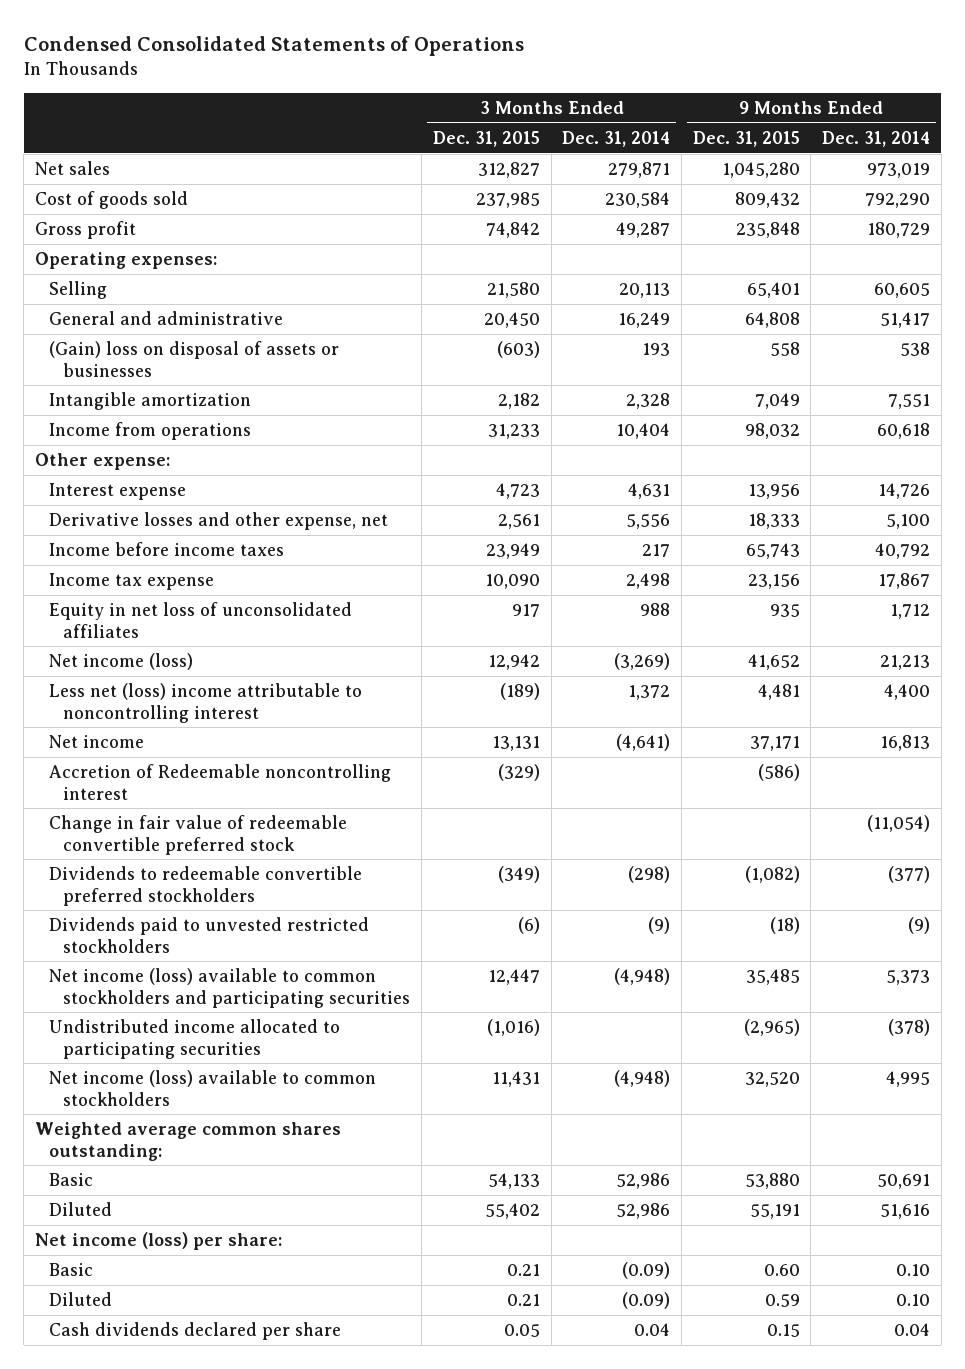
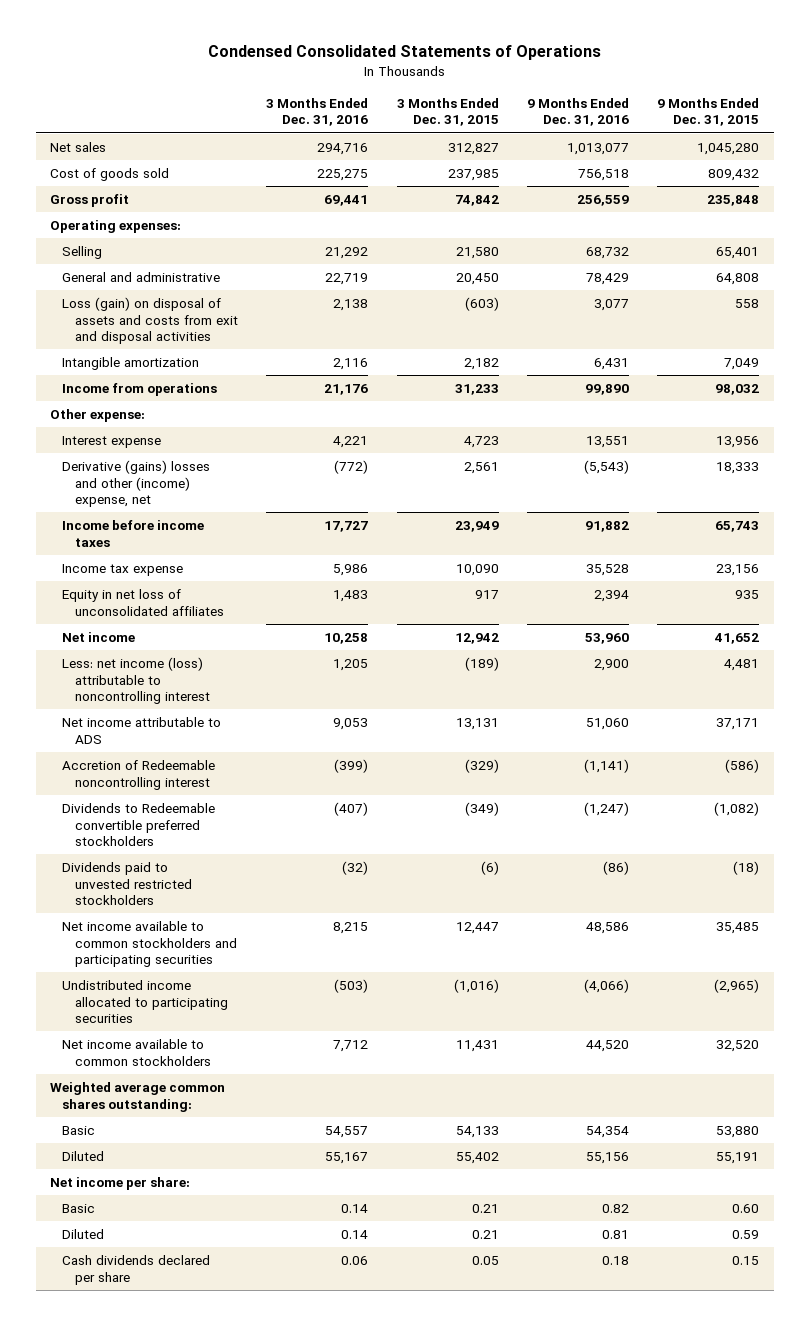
- | 3 Months Ended Dec. 31, 2015 | 3 Months Ended Dec. 31, 2014 | 9 Months Ended Dec. 31, 2015 | 9 Months Ended Dec. 31, 2014
+ | 3 Months Ended Dec. 31, 2016 | 3 Months Ended Dec. 31, 2015 | 9 Months Ended Dec. 31, 2016 | 9 Months Ended Dec. 31, 2015
- (Gain) loss on disposal of assets or businesses | (603) | 193 | 558 | 538
+ Loss (gain) on disposal of assets and costs from exit and disposal activities | 2,138 | (603) | 3,077 | 558
- Derivative losses and other expense, net | 2,561 | 5,556 | 18,333 | 5,100
+ Derivative (gains) losses and other (income) expense, net | (772) | 2,561 | (5,543) | 18,333
- Net income (loss) | 12,942 | (3,269) | 41,652 | 21,213
- Less net (loss) income attributable to noncontrolling interest | (189) | 1,372 | 4,481 | 4,400
- Net income | 13,131 | (4,641) | 37,171 | 16,813
+ Net income | 10,258 | 12,942 | 53,960 | 41,652
+ Less: net income (loss) attributable to noncontrolling interest | 1,205 | (189) | 2,900 | 4,481
+ Net income attributable to ADS | 9,053 | 13,131 | 51,060 | 37,171
- Change in fair value of redeemable convertible preferred stock | | | | (11,054)
- Dividends to redeemable convertible preferred stockholders | (349) | (298) | (1,082) | (377)
+ Dividends to Redeemable convertible preferred stockholders | (407) | (349) | (1,247) | (1,082)
- Net income (loss) available to common stockholders and participating securities | 12,447 | (4,948) | 35,485 | 5,373
+ Net income available to common stockholders and participating securities | 8,215 | 12,447 | 48,586 | 35,485
- Net income (loss) available to common stockholders | 11,431 | (4,948) | 32,520 | 4,995
+ Net income available to common stockholders | 7,712 | 11,431 | 44,520 | 32,520
- Net income (loss) per share:
+ Net income per share:

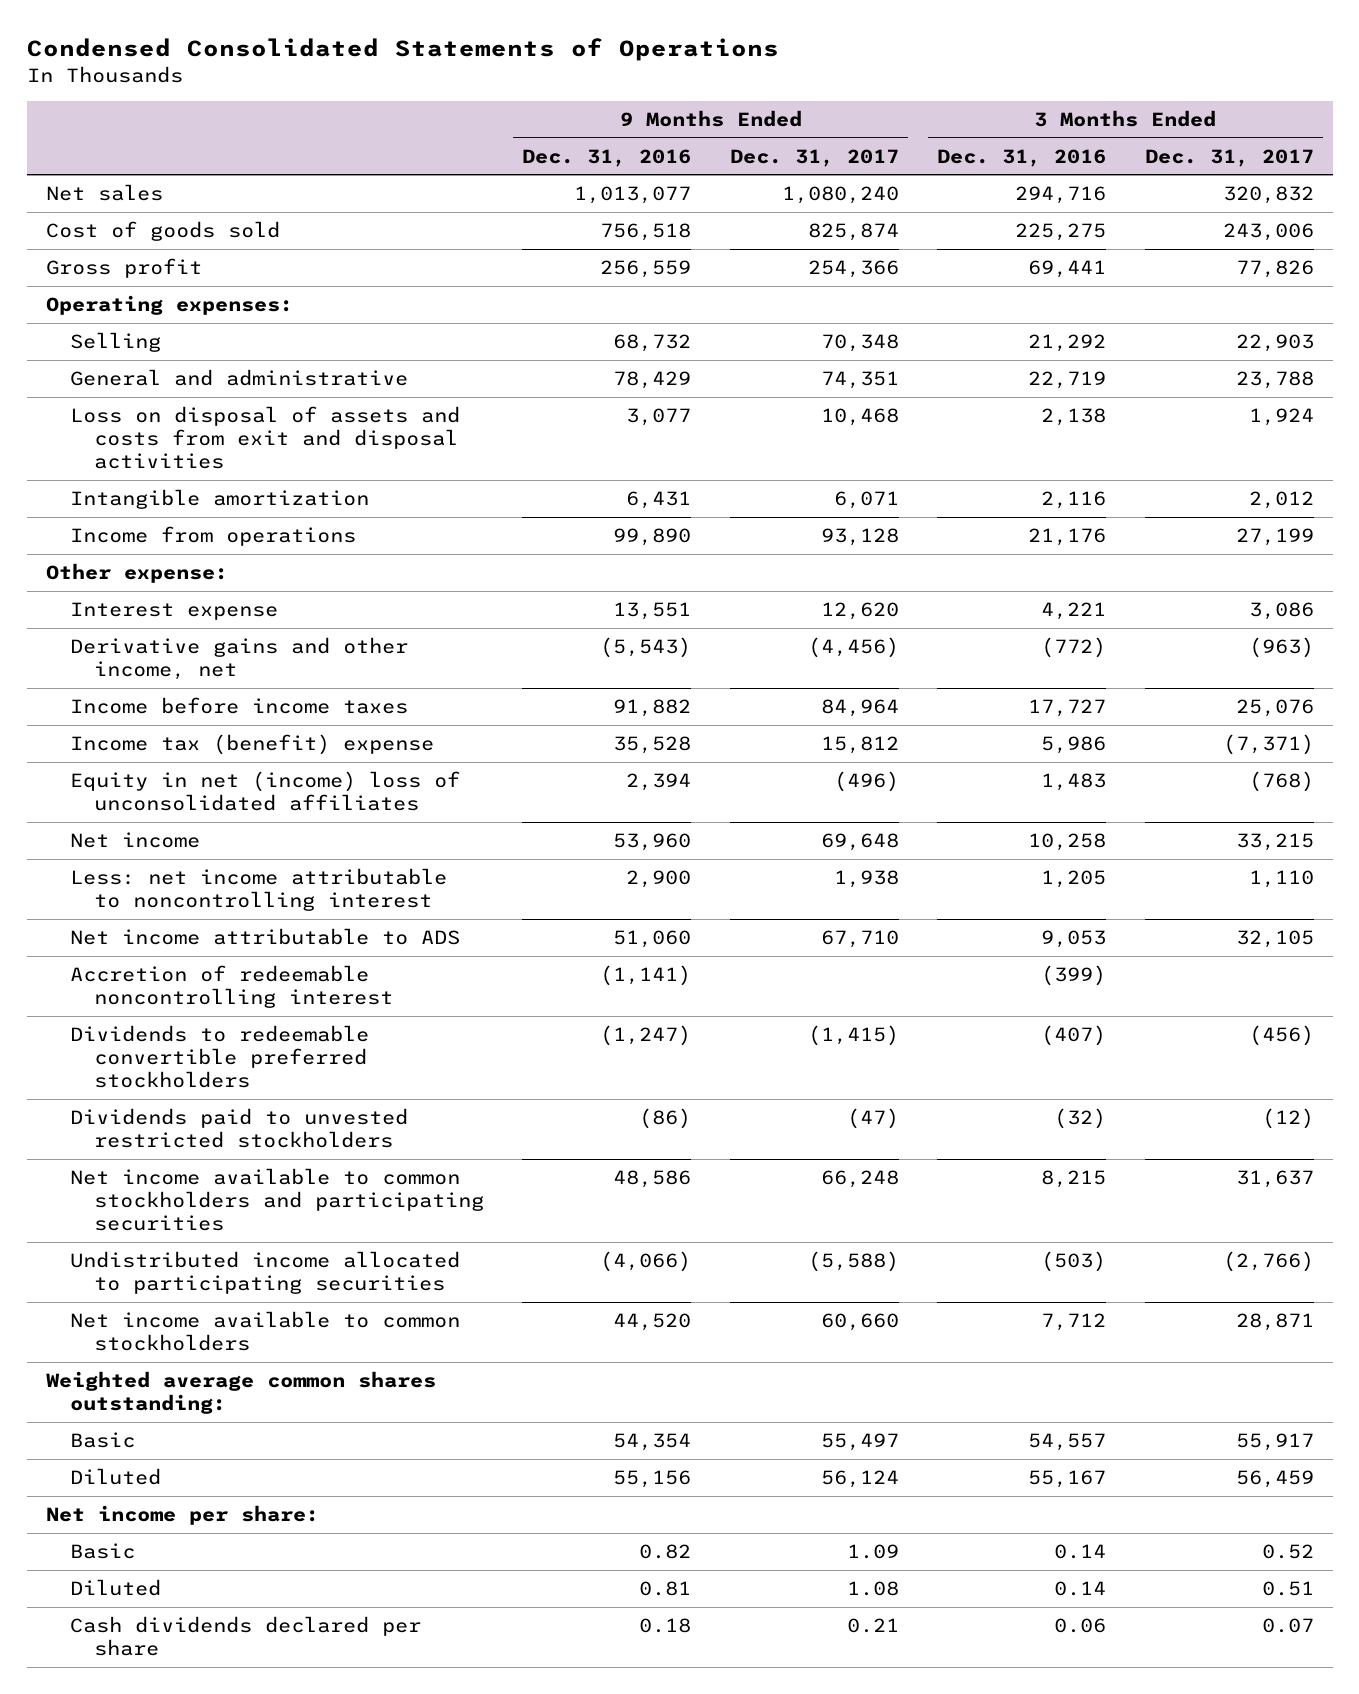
- | 3 Months Ended Dec. 31, 2016 | 3 Months Ended Dec. 31, 2015 | 9 Months Ended Dec. 31, 2016 | 9 Months Ended Dec. 31, 2015
+ | 9 Months Ended Dec. 31, 2016 | 9 Months Ended Dec. 31, 2017 | 3 Months Ended Dec. 31, 2016 | 3 Months Ended Dec. 31, 2017
- Loss (gain) on disposal of assets and costs from exit and disposal activities | 2,138 | (603) | 3,077 | 558
+ Loss on disposal of assets and costs from exit and disposal activities | 3,077 | 10,468 | 2,138 | 1,924
- Derivative (gains) losses and other (income) expense, net | (772) | 2,561 | (5,543) | 18,333
+ Derivative gains and other income, net | (5,543) | (4,456) | (772) | (963)
- Income tax expense | 5,986 | 10,090 | 35,528 | 23,156
- Equity in net loss of unconsolidated affiliates | 1,483 | 917 | 2,394 | 935
+ Income tax (benefit) expense | 35,528 | 15,812 | 5,986 | (7,371)
+ Equity in net (income) loss of unconsolidated affiliates | 2,394 | (496) | 1,483 | (768)
- Less: net income (loss) attributable to noncontrolling interest | 1,205 | (189) | 2,900 | 4,481
+ Less: net income attributable to noncontrolling interest | 2,900 | 1,938 | 1,205 | 1,110
- Accretion of Redeemable noncontrolling interest | (399) | (329) | (1,141) | (586)
- Dividends to Redeemable convertible preferred stockholders | (407) | (349) | (1,247) | (1,082)
+ Accretion of redeemable noncontrolling interest | (1,141) | | (399) |
+ Dividends to redeemable convertible preferred stockholders | (1,247) | (1,415) | (407) | (456)

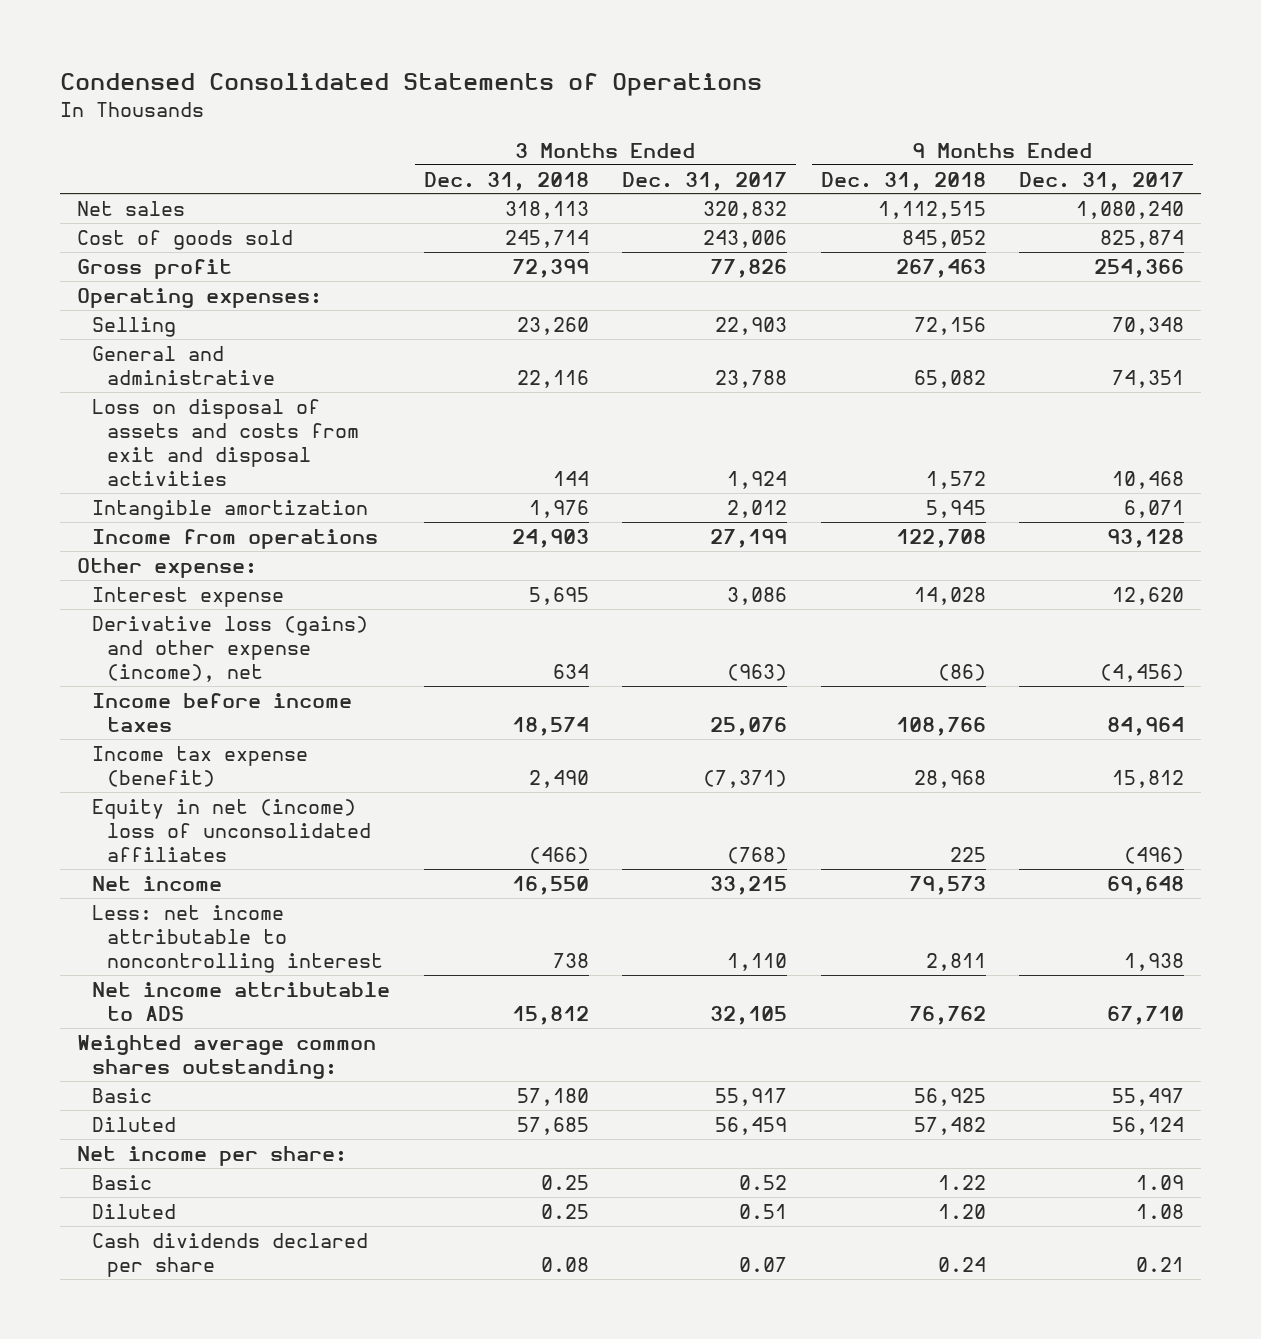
- | 9 Months Ended Dec. 31, 2016 | 9 Months Ended Dec. 31, 2017 | 3 Months Ended Dec. 31, 2016 | 3 Months Ended Dec. 31, 2017
+ | 3 Months Ended Dec. 31, 2018 | 3 Months Ended Dec. 31, 2017 | 9 Months Ended Dec. 31, 2018 | 9 Months Ended Dec. 31, 2017
- Derivative gains and other income, net | (5,543) | (4,456) | (772) | (963)
+ Derivative loss (gains) and other expense (income), net | 634 | (963) | (86) | (4,456)
- Income tax (benefit) expense | 35,528 | 15,812 | 5,986 | (7,371)
+ Income tax expense (benefit) | 2,490 | (7,371) | 28,968 | 15,812
- Accretion of redeemable noncontrolling interest | (1,141) | | (399) |
- Dividends to redeemable convertible preferred stockholders | (1,247) | (1,415) | (407) | (456)
- Dividends paid to unvested restricted stockholders | (86) | (47) | (32) | (12)
- Net income available to common stockholders and participating securities | 48,586 | 66,248 | 8,215 | 31,637
- Undistributed income allocated to participating securities | (4,066) | (5,588) | (503) | (2,766)
- Net income available to common stockholders | 44,520 | 60,660 | 7,712 | 28,871

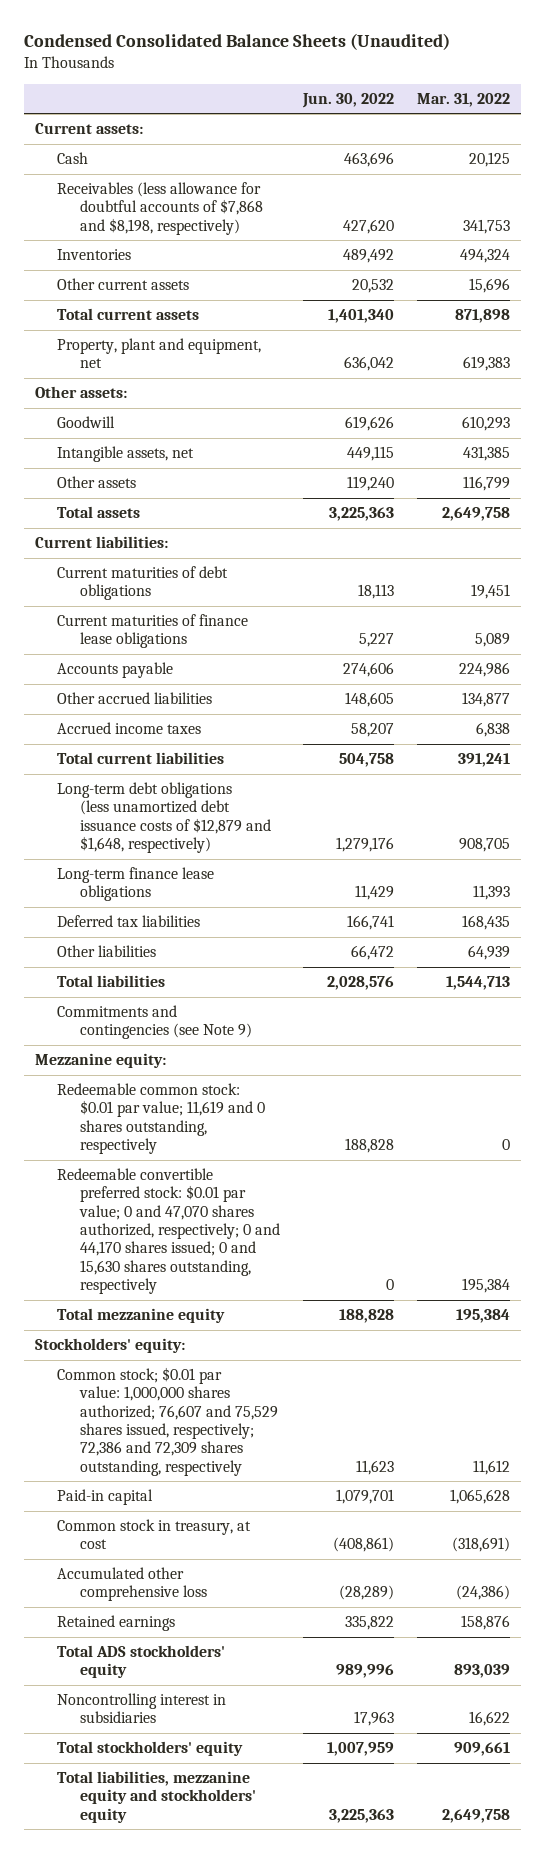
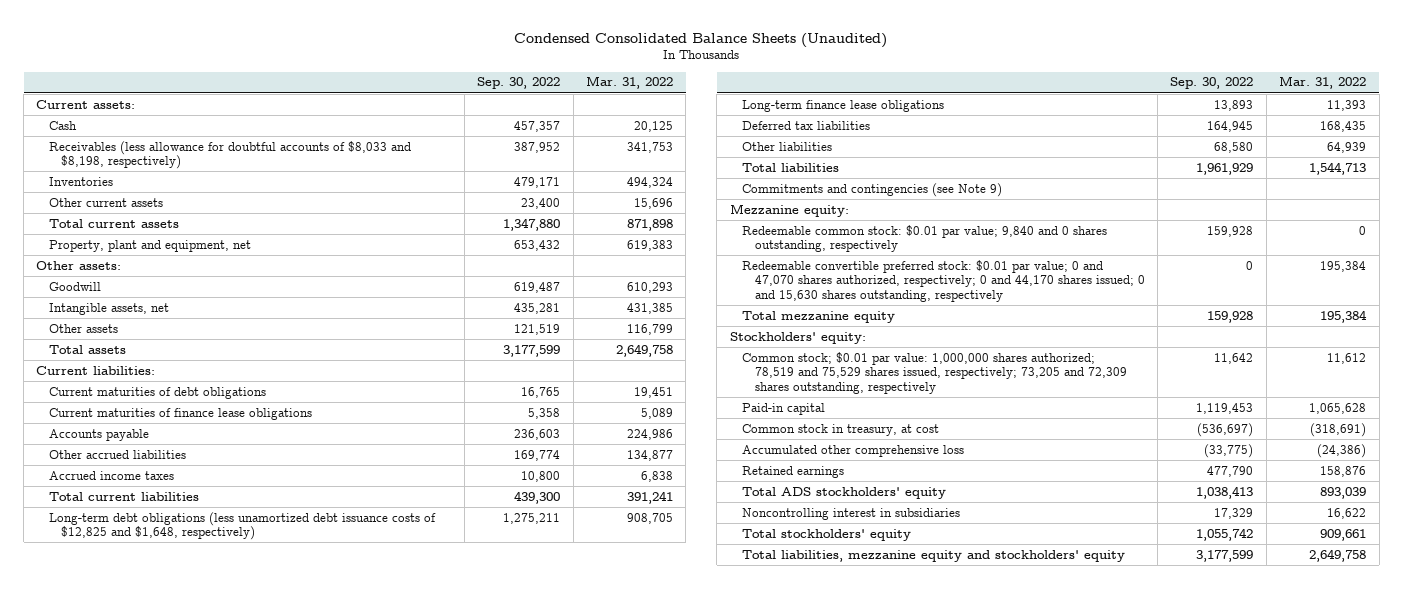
- | Jun. 30, 2022 | Mar. 31, 2022
+ | Sep. 30, 2022 | Mar. 31, 2022
- Receivables (less allowance for doubtful accounts of $7,868 and $8,198, respectively) | 427,620 | 341,753
+ Receivables (less allowance for doubtful accounts of $8,033 and $8,198, respectively) | 387,952 | 341,753
- Long-term debt obligations (less unamortized debt issuance costs of $12,879 and $1,648, respectively) | 1,279,176 | 908,705
+ Long-term debt obligations (less unamortized debt issuance costs of $12,825 and $1,648, respectively) | 1,275,211 | 908,705
- Redeemable common stock: $0.01 par value; 11,619 and 0 shares outstanding, respectively | 188,828 | 0
+ Redeemable common stock: $0.01 par value; 9,840 and 0 shares outstanding, respectively | 159,928 | 0
- Common stock; $0.01 par value: 1,000,000 shares authorized; 76,607 and 75,529 shares issued, respectively; 72,386 and 72,309 shares outstanding, respectively | 11,623 | 11,612
+ Common stock; $0.01 par value: 1,000,000 shares authorized; 78,519 and 75,529 shares issued, respectively; 73,205 and 72,309 shares outstanding, respectively | 11,642 | 11,612

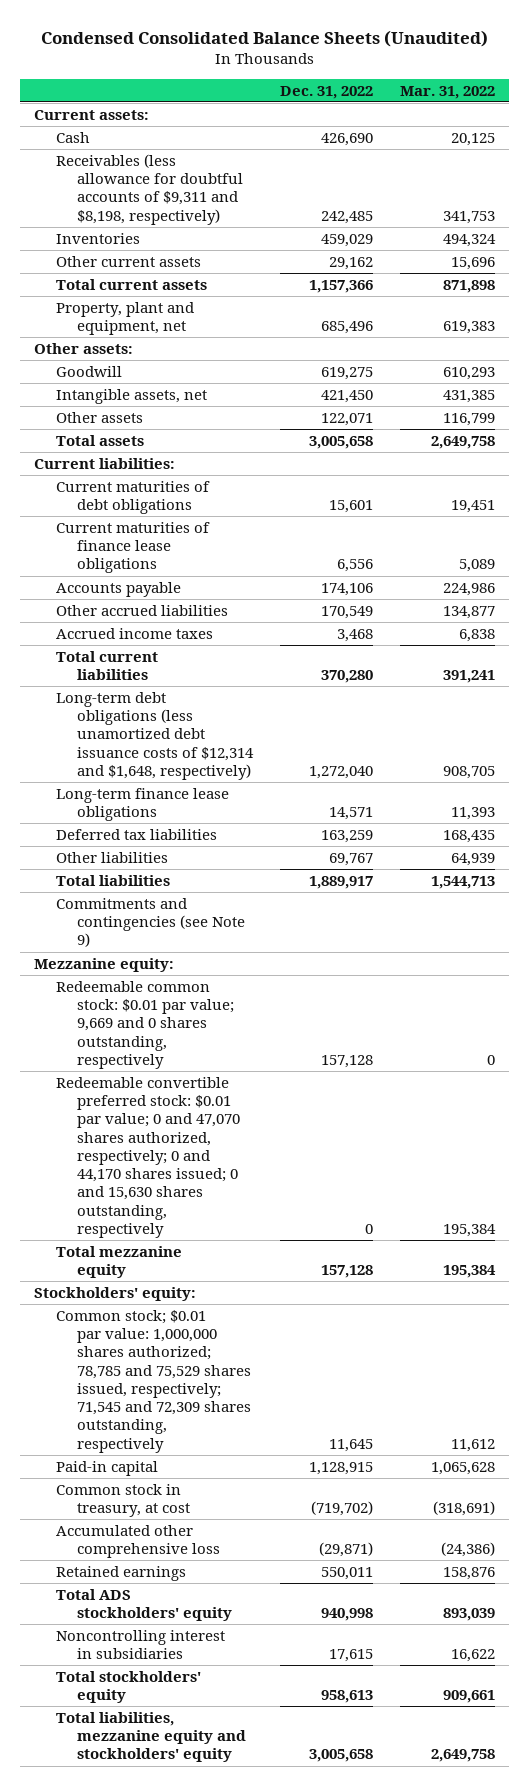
- | Sep. 30, 2022 | Mar. 31, 2022
+ | Dec. 31, 2022 | Mar. 31, 2022
- Receivables (less allowance for doubtful accounts of $8,033 and $8,198, respectively) | 387,952 | 341,753
+ Receivables (less allowance for doubtful accounts of $9,311 and $8,198, respectively) | 242,485 | 341,753
- Long-term debt obligations (less unamortized debt issuance costs of $12,825 and $1,648, respectively) | 1,275,211 | 908,705
+ Long-term debt obligations (less unamortized debt issuance costs of $12,314 and $1,648, respectively) | 1,272,040 | 908,705
- Redeemable common stock: $0.01 par value; 9,840 and 0 shares outstanding, respectively | 159,928 | 0
+ Redeemable common stock: $0.01 par value; 9,669 and 0 shares outstanding, respectively | 157,128 | 0
- Common stock; $0.01 par value: 1,000,000 shares authorized; 78,519 and 75,529 shares issued, respectively; 73,205 and 72,309 shares outstanding, respectively | 11,642 | 11,612
+ Common stock; $0.01 par value: 1,000,000 shares authorized; 78,785 and 75,529 shares issued, respectively; 71,545 and 72,309 shares outstanding, respectively | 11,645 | 11,612

